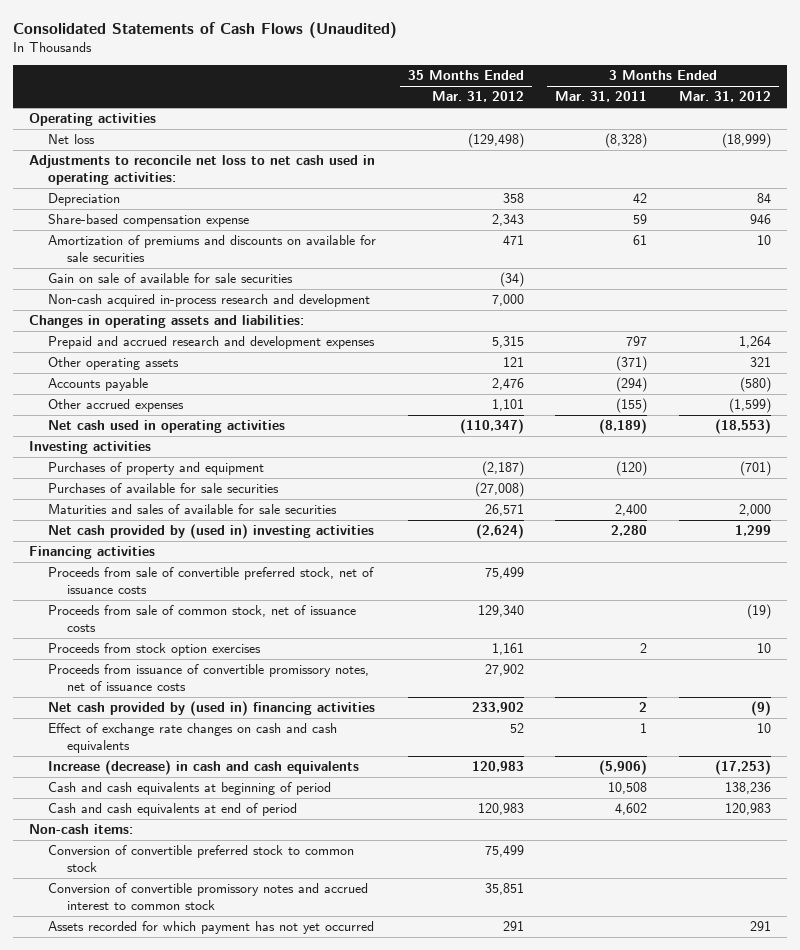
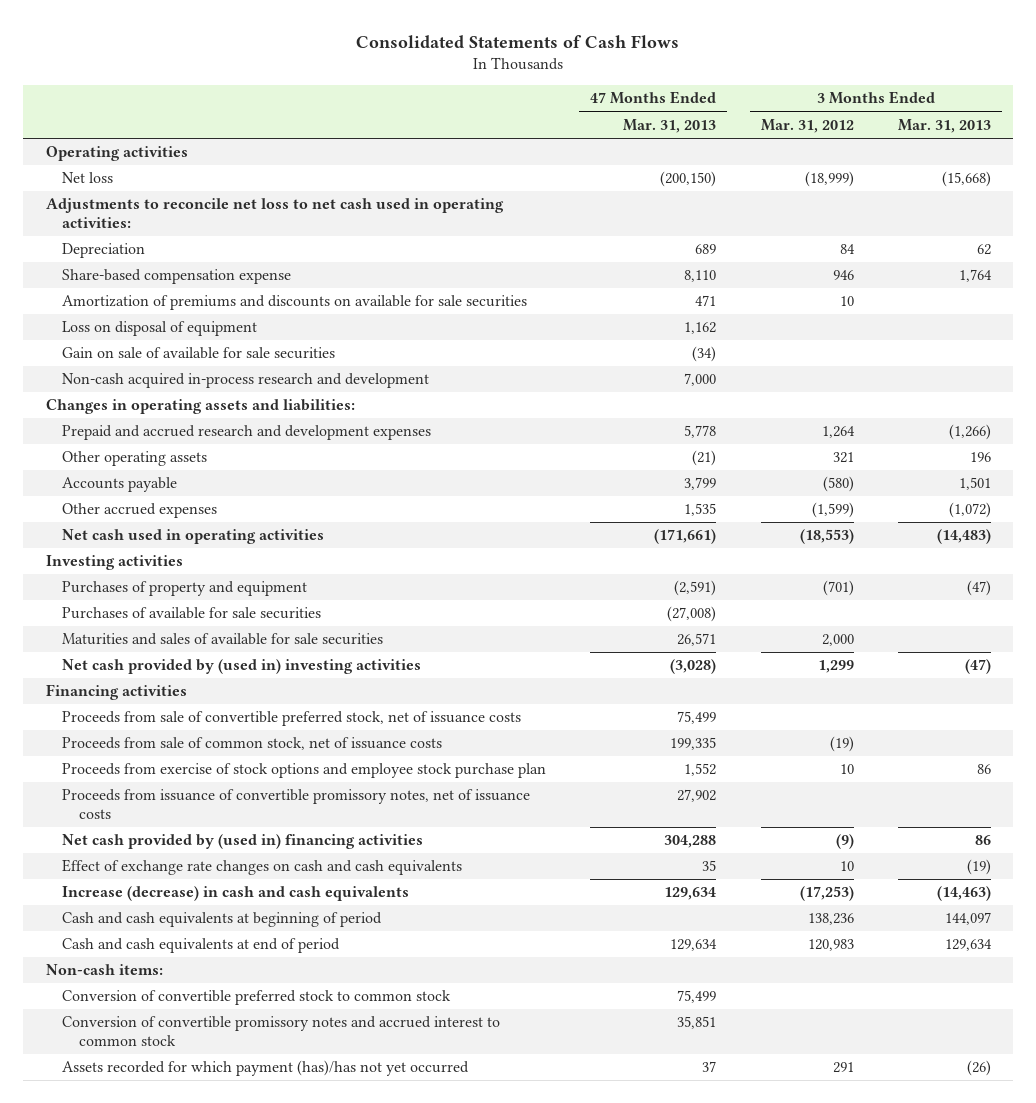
- Consolidated Statements of Cash Flows (Unaudited)
+ Consolidated Statements of Cash Flows
- | 35 Months Ended Mar. 31, 2012 | 3 Months Ended Mar. 31, 2011 | 3 Months Ended Mar. 31, 2012
+ | 47 Months Ended Mar. 31, 2013 | 3 Months Ended Mar. 31, 2012 | 3 Months Ended Mar. 31, 2013
+ Loss on disposal of equipment | 1,162 | |
- Proceeds from stock option exercises | 1,161 | 2 | 10
+ Proceeds from exercise of stock options and employee stock purchase plan | 1,552 | 10 | 86
- Assets recorded for which payment has not yet occurred | 291 | | 291
+ Assets recorded for which payment (has)/has not yet occurred | 37 | 291 | (26)

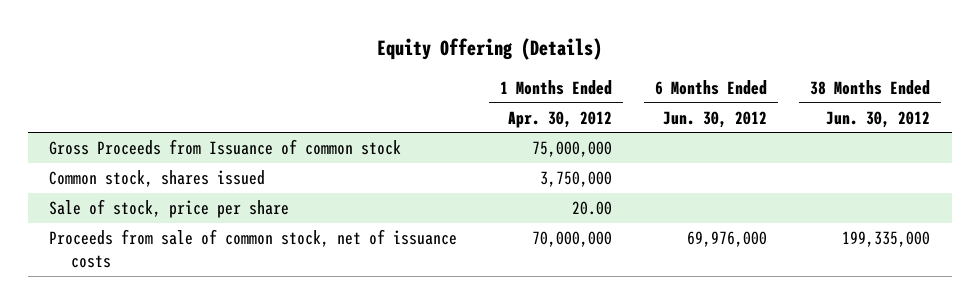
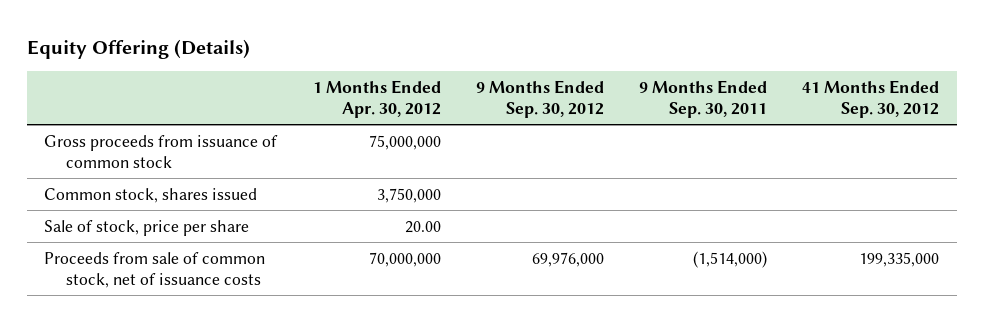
- | 1 Months Ended Apr. 30, 2012 | 6 Months Ended Jun. 30, 2012 | 38 Months Ended Jun. 30, 2012
+ | 1 Months Ended Apr. 30, 2012 | 9 Months Ended Sep. 30, 2012 | 9 Months Ended Sep. 30, 2011 | 41 Months Ended Sep. 30, 2012
- Gross Proceeds from Issuance of common stock | 75,000,000 | |
+ Gross proceeds from issuance of common stock | 75,000,000 | | |

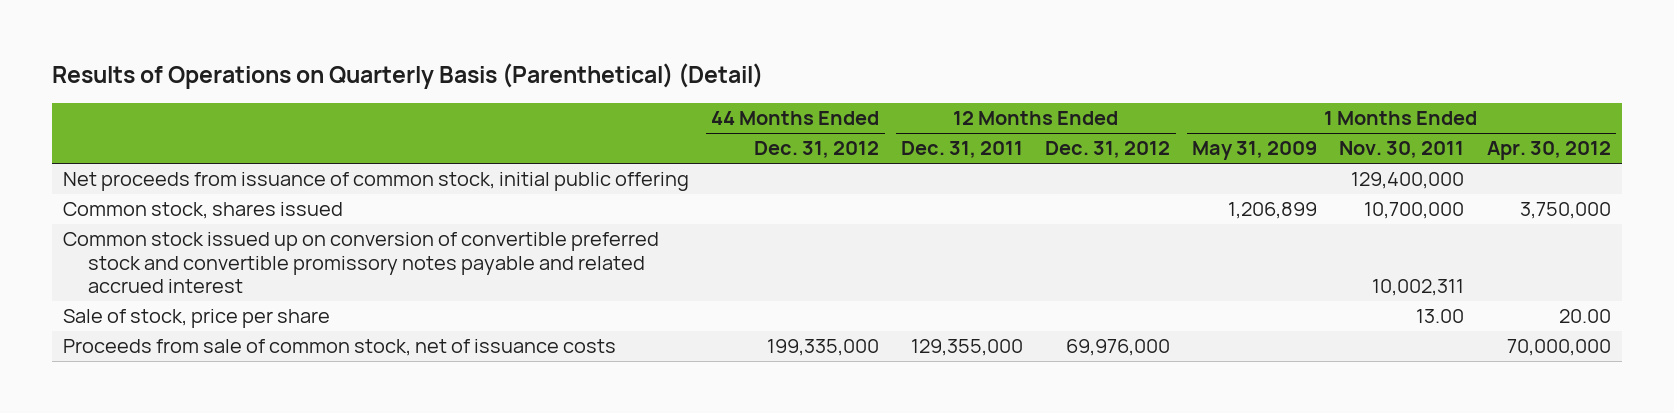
- Equity Offering (Details)
+ Results of Operations on Quarterly Basis (Parenthetical) (Detail)
- | 1 Months Ended Apr. 30, 2012 | 9 Months Ended Sep. 30, 2012 | 9 Months Ended Sep. 30, 2011 | 41 Months Ended Sep. 30, 2012
+ | 44 Months Ended Dec. 31, 2012 | 12 Months Ended Dec. 31, 2011 | 12 Months Ended Dec. 31, 2012 | 1 Months Ended May 31, 2009 | 1 Months Ended Nov. 30, 2011 | 1 Months Ended Apr. 30, 2012
- Gross proceeds from issuance of common stock | 75,000,000 | | |
+ Net proceeds from issuance of common stock, initial public offering | | | | | 129,400,000 |
+ Common stock issued up on conversion of convertible preferred stock and convertible promissory notes payable and related accrued interest | | | | | 10,002,311 |

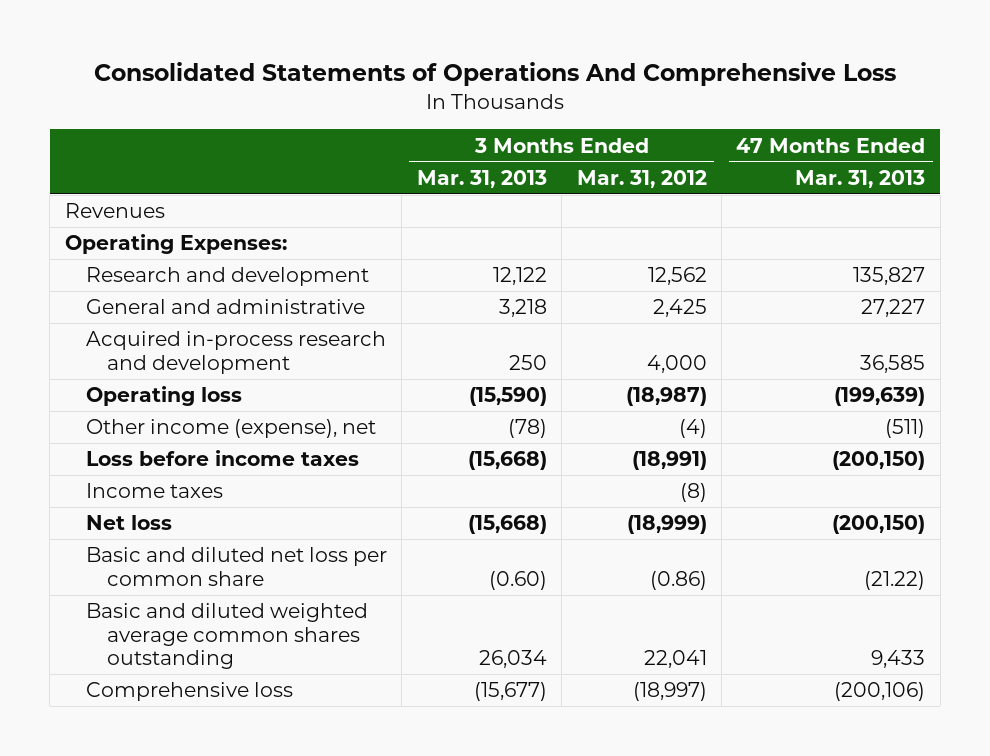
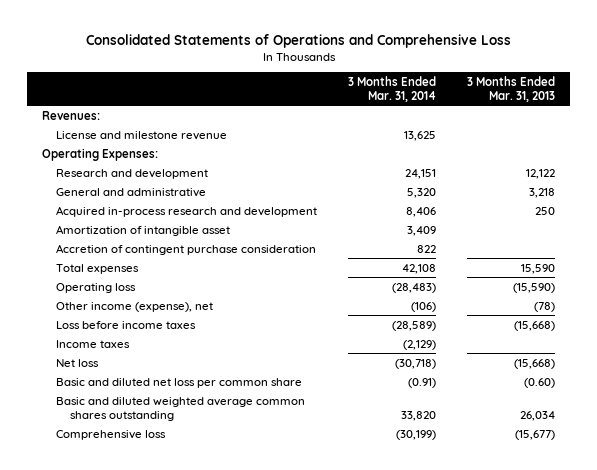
- Consolidated Statements of Operations And Comprehensive Loss
+ Consolidated Statements of Operations and Comprehensive Loss
- | 3 Months Ended Mar. 31, 2013 | 3 Months Ended Mar. 31, 2012 | 47 Months Ended Mar. 31, 2013
+ | 3 Months Ended Mar. 31, 2014 | 3 Months Ended Mar. 31, 2013
- Revenues
+ Revenues:
+ License and milestone revenue | 13,625 |
+ Amortization of intangible asset | 3,409 |
+ Accretion of contingent purchase consideration | 822 |
+ Total expenses | 42,108 | 15,590

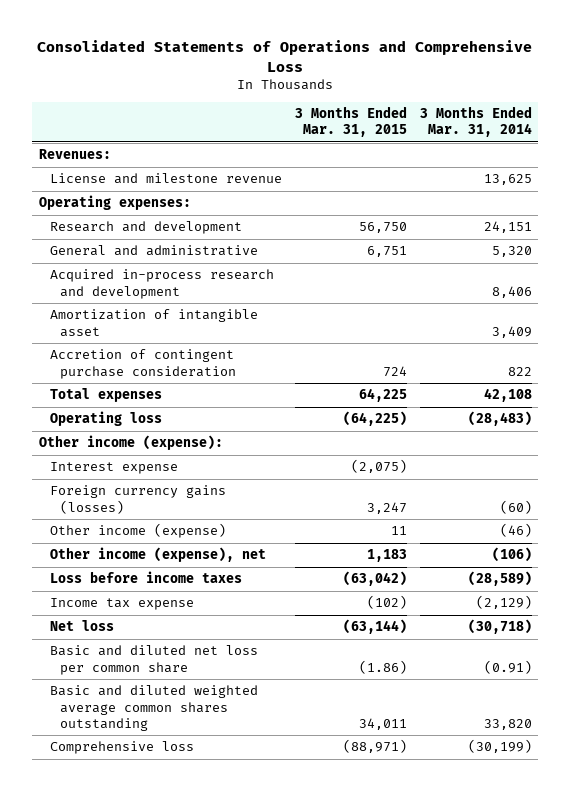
- | 3 Months Ended Mar. 31, 2014 | 3 Months Ended Mar. 31, 2013
+ | 3 Months Ended Mar. 31, 2015 | 3 Months Ended Mar. 31, 2014
- Operating Expenses:
+ Operating expenses:
+ Other income (expense):
+ Interest expense | (2,075) |
+ Foreign currency gains (losses) | 3,247 | (60)
+ Other income (expense) | 11 | (46)
- Income taxes | (2,129) |
+ Income tax expense | (102) | (2,129)

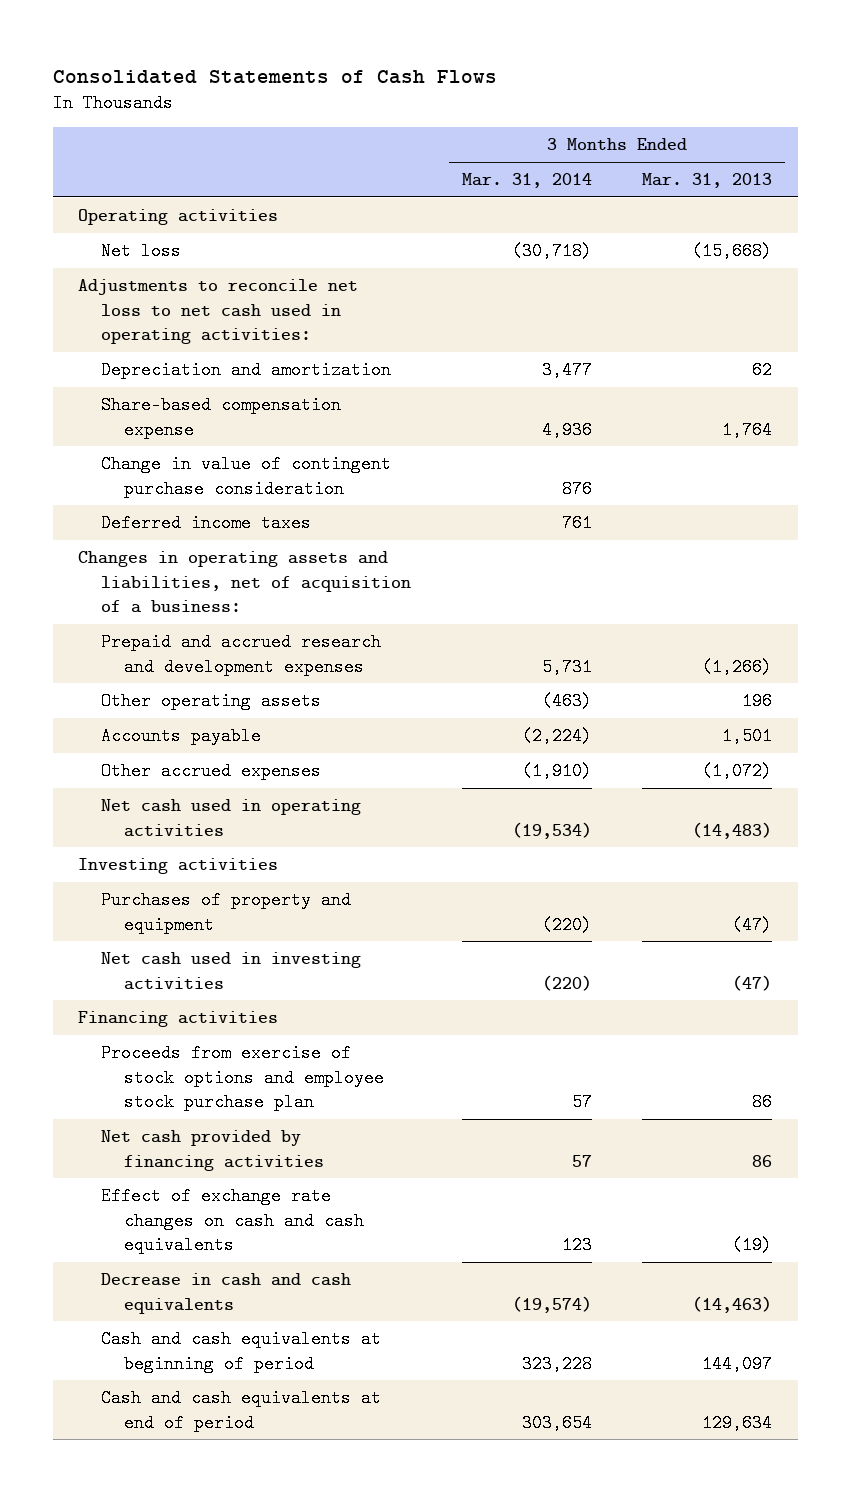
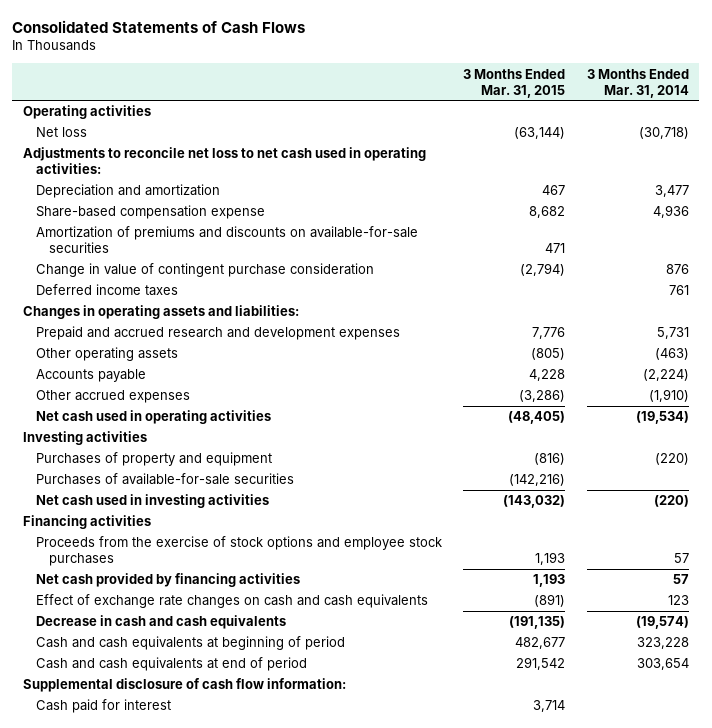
- | 3 Months Ended Mar. 31, 2014 | 3 Months Ended Mar. 31, 2013
+ | 3 Months Ended Mar. 31, 2015 | 3 Months Ended Mar. 31, 2014
+ Amortization of premiums and discounts on available-for-sale securities | 471 |
- Changes in operating assets and liabilities, net of acquisition of a business:
+ Changes in operating assets and liabilities:
+ Purchases of available-for-sale securities | (142,216) |
- Proceeds from exercise of stock options and employee stock purchase plan | 57 | 86
+ Proceeds from the exercise of stock options and employee stock purchases | 1,193 | 57
+ Supplemental disclosure of cash flow information:
+ Cash paid for interest | 3,714 |

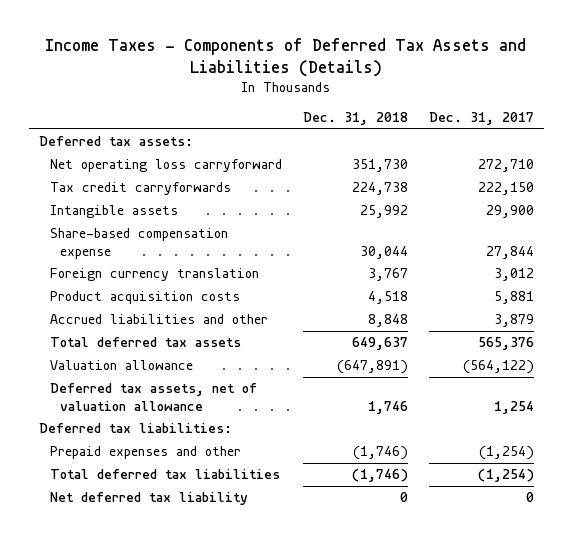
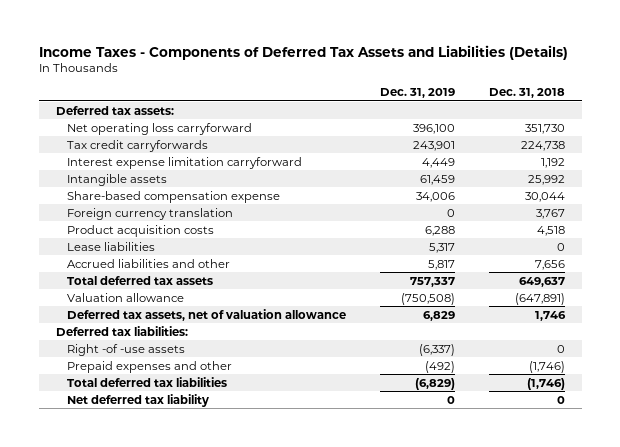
- | Dec. 31, 2018 | Dec. 31, 2017
+ | Dec. 31, 2019 | Dec. 31, 2018
+ Interest expense limitation carryforward | 4,449 | 1,192
- Accrued liabilities and other | 8,848 | 3,879
+ Lease liabilities | 5,317 | 0
+ Accrued liabilities and other | 5,817 | 7,656
+ Right -of -use assets | (6,337) | 0

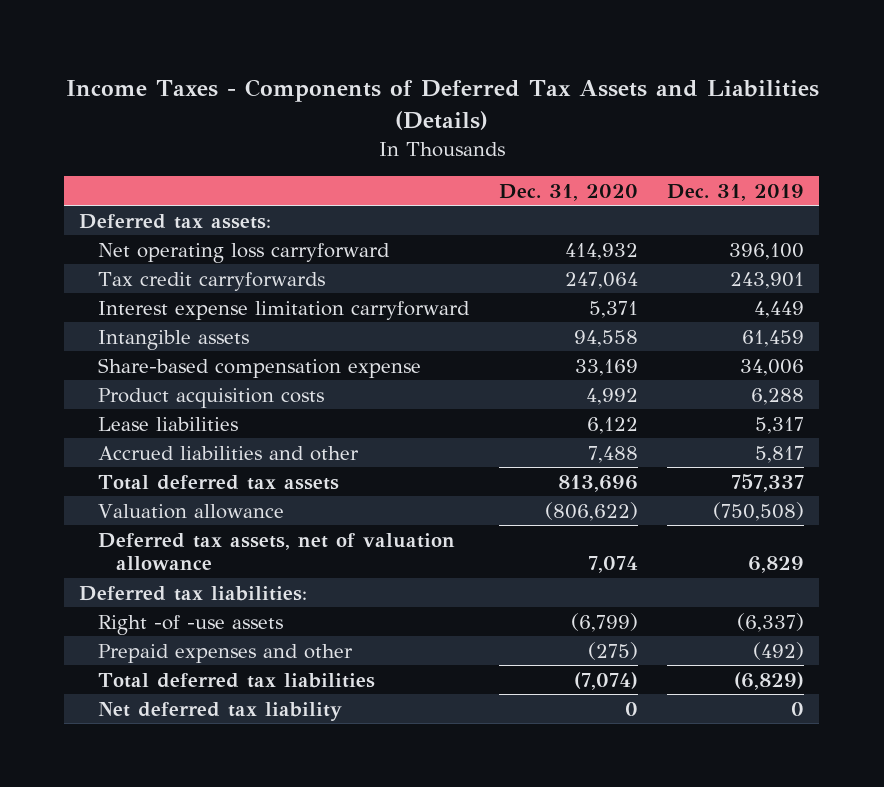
- | Dec. 31, 2019 | Dec. 31, 2018
+ | Dec. 31, 2020 | Dec. 31, 2019
- Foreign currency translation | 0 | 3,767

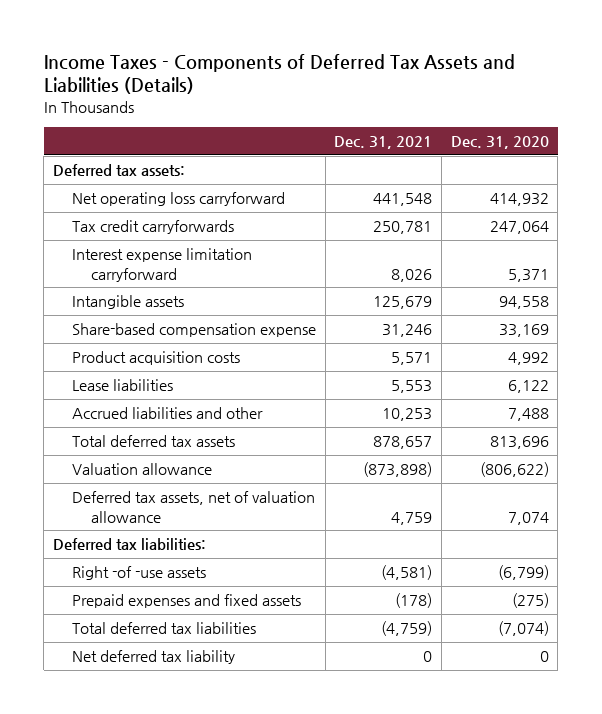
- | Dec. 31, 2020 | Dec. 31, 2019
+ | Dec. 31, 2021 | Dec. 31, 2020
- Prepaid expenses and other | (275) | (492)
+ Prepaid expenses and fixed assets | (178) | (275)

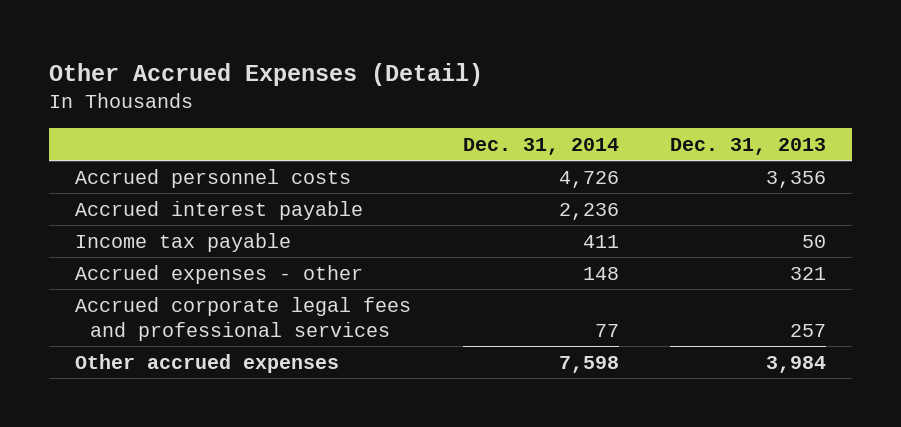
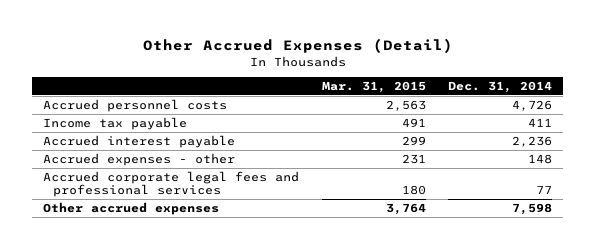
- | Dec. 31, 2014 | Dec. 31, 2013
+ | Mar. 31, 2015 | Dec. 31, 2014
moved down: Accrued interest payable | 299 | 2,236

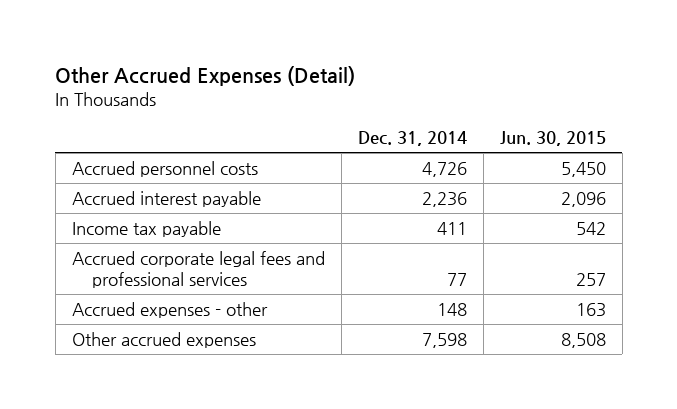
- | Mar. 31, 2015 | Dec. 31, 2014
+ | Dec. 31, 2014 | Jun. 30, 2015
moved down: Income tax payable | 411 | 542
moved down: Accrued expenses - other | 148 | 163

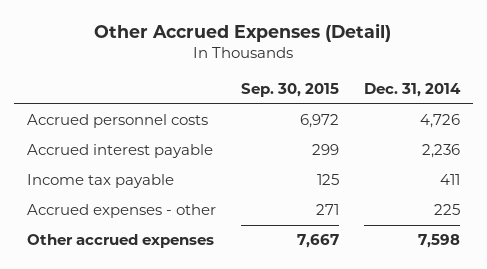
- | Dec. 31, 2014 | Jun. 30, 2015
+ | Sep. 30, 2015 | Dec. 31, 2014
- Accrued corporate legal fees and professional services | 77 | 257
- Accrued expenses - other | 148 | 163
+ Accrued expenses - other | 271 | 225

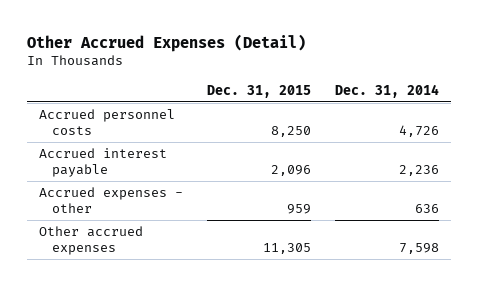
- | Sep. 30, 2015 | Dec. 31, 2014
+ | Dec. 31, 2015 | Dec. 31, 2014
- Income tax payable | 125 | 411
- Accrued expenses - other | 271 | 225
+ Accrued expenses - other | 959 | 636

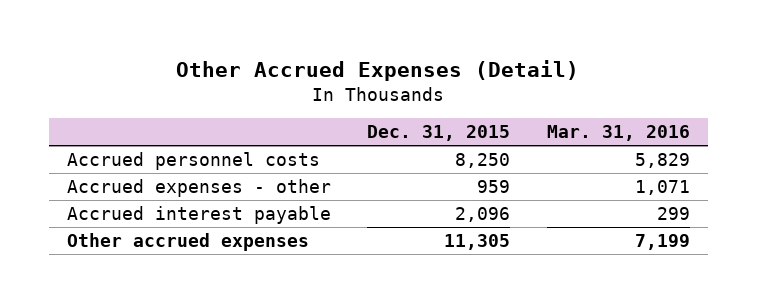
- | Dec. 31, 2015 | Dec. 31, 2014
+ | Dec. 31, 2015 | Mar. 31, 2016
moved down: Accrued interest payable | 2,096 | 299

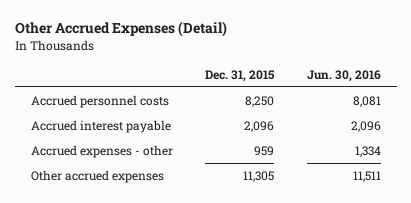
- | Dec. 31, 2015 | Mar. 31, 2016
+ | Dec. 31, 2015 | Jun. 30, 2016
moved down: Accrued expenses - other | 959 | 1,334

